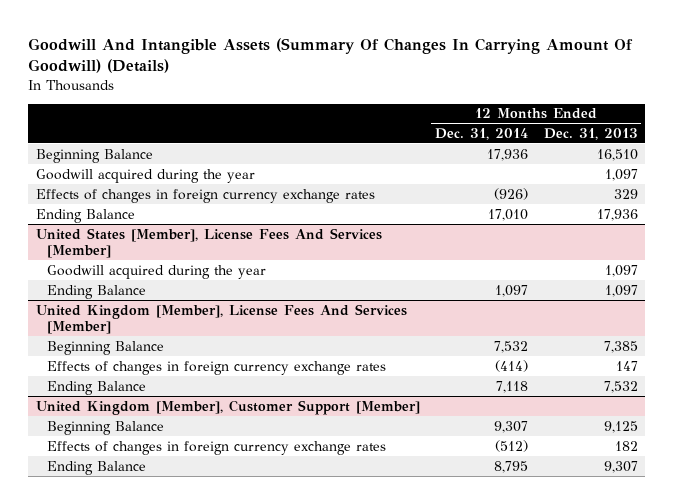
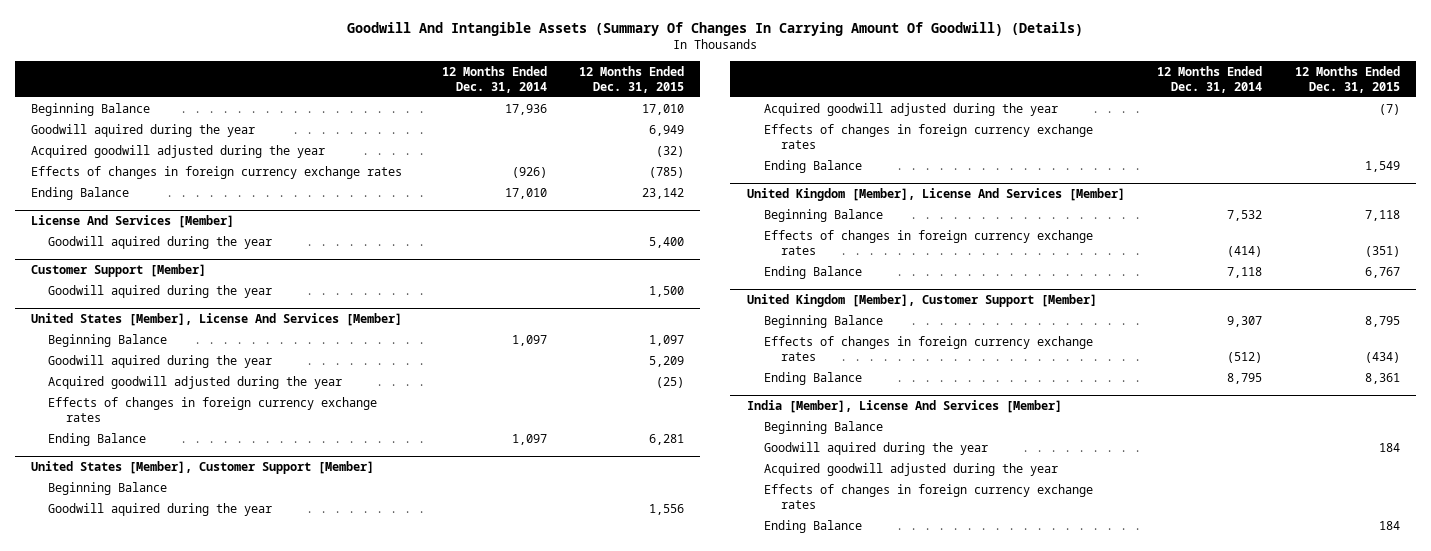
- | 12 Months Ended Dec. 31, 2014 | 12 Months Ended Dec. 31, 2013
+ | 12 Months Ended Dec. 31, 2014 | 12 Months Ended Dec. 31, 2015
- Goodwill acquired during the year | | 1,097
+ Goodwill aquired during the year | | 6,949
+ Acquired goodwill adjusted during the year | | (32)
- United States [Member], License Fees And Services [Member]
- Goodwill acquired during the year | | 1,097
+ License And Services [Member]
+ Goodwill aquired during the year | | 5,400
+ Customer Support [Member]
+ Goodwill aquired during the year | | 1,500
+ United States [Member], License And Services [Member]
+ Beginning Balance | 1,097 | 1,097
+ Goodwill aquired during the year | | 5,209
+ Acquired goodwill adjusted during the year | | (25)
+ Effects of changes in foreign currency exchange rates
- United Kingdom [Member], License Fees And Services [Member]
+ United States [Member], Customer Support [Member]
+ Beginning Balance
+ Goodwill aquired during the year | | 1,556
+ Acquired goodwill adjusted during the year | | (7)
+ Effects of changes in foreign currency exchange rates
+ Ending Balance | | 1,549
+ United Kingdom [Member], License And Services [Member]
+ India [Member], License And Services [Member]
+ Beginning Balance
+ Goodwill aquired during the year | | 184
+ Acquired goodwill adjusted during the year
+ Effects of changes in foreign currency exchange rates
+ Ending Balance | | 184

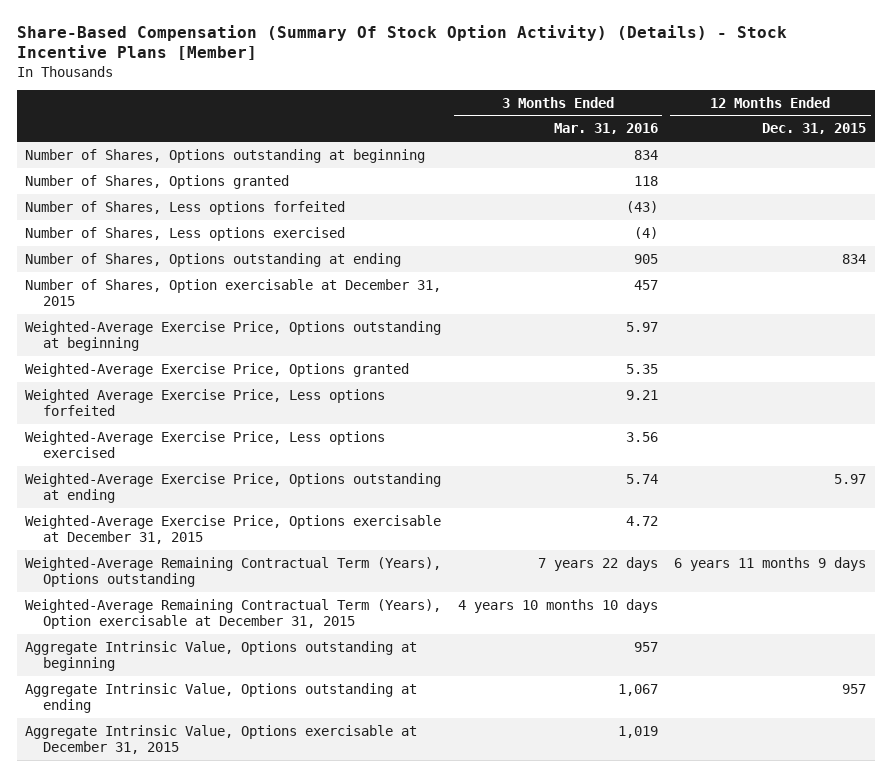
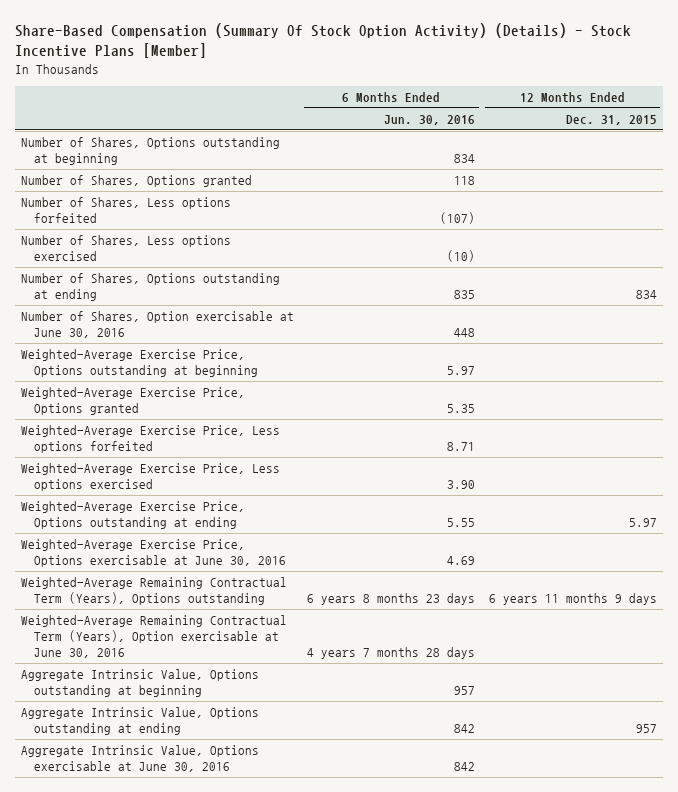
- | 3 Months Ended Mar. 31, 2016 | 12 Months Ended Dec. 31, 2015
+ | 6 Months Ended Jun. 30, 2016 | 12 Months Ended Dec. 31, 2015
- Number of Shares, Option exercisable at December 31, 2015 | 457 |
+ Number of Shares, Option exercisable at June 30, 2016 | 448 |
- Weighted Average Exercise Price, Less options forfeited | 9.21 |
+ Weighted-Average Exercise Price, Less options forfeited | 8.71 |
- Weighted-Average Exercise Price, Options exercisable at December 31, 2015 | 4.72 |
+ Weighted-Average Exercise Price, Options exercisable at June 30, 2016 | 4.69 |
- Weighted-Average Remaining Contractual Term (Years), Option exercisable at December 31, 2015 | 4 years 10 months 10 days |
+ Weighted-Average Remaining Contractual Term (Years), Option exercisable at June 30, 2016 | 4 years 7 months 28 days |
- Aggregate Intrinsic Value, Options exercisable at December 31, 2015 | 1,019 |
+ Aggregate Intrinsic Value, Options exercisable at June 30, 2016 | 842 |

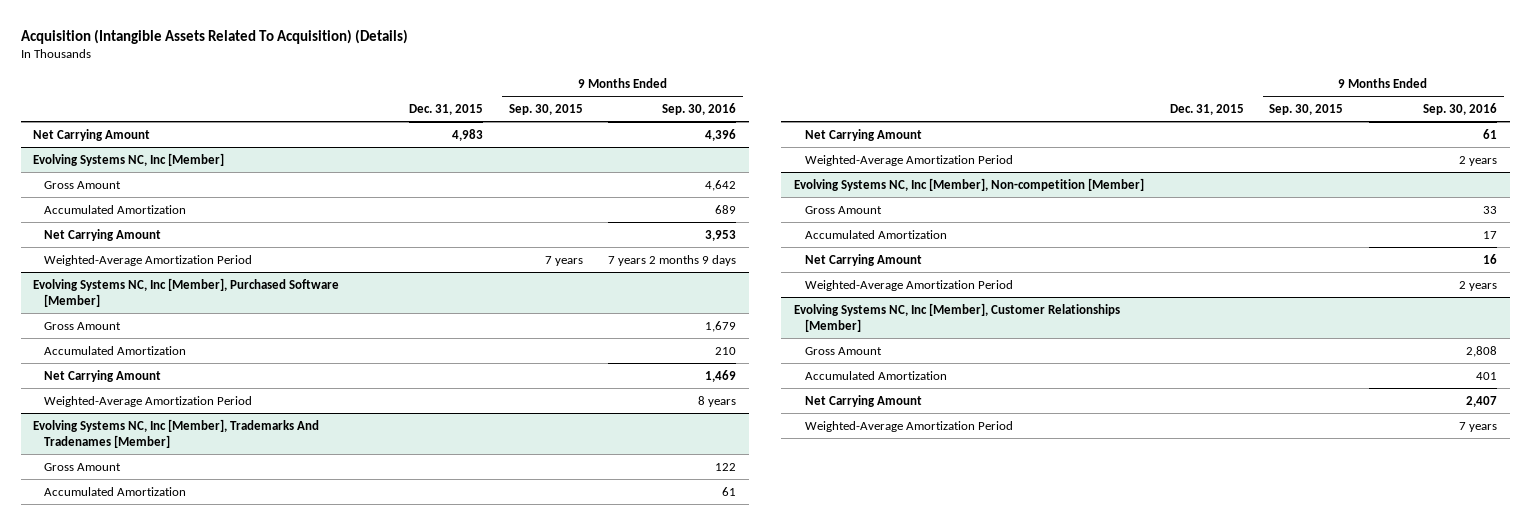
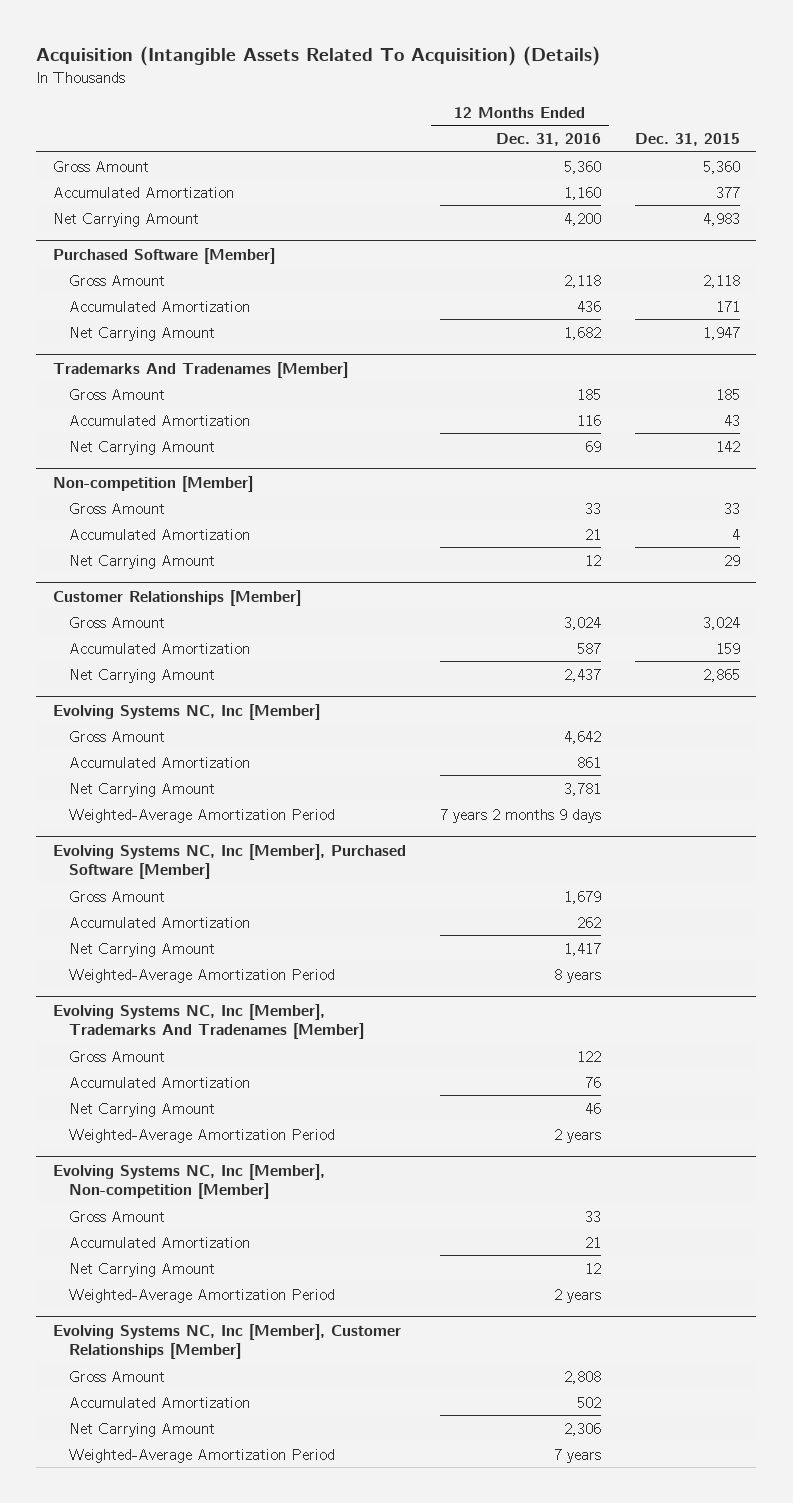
- | Dec. 31, 2015 | 9 Months Ended Sep. 30, 2015 | 9 Months Ended Sep. 30, 2016
+ | 12 Months Ended Dec. 31, 2016 | Dec. 31, 2015
+ Gross Amount | 5,360 | 5,360
+ Accumulated Amortization | 1,160 | 377
+ Purchased Software [Member]
+ Gross Amount | 2,118 | 2,118
+ Accumulated Amortization | 436 | 171
+ Net Carrying Amount | 1,682 | 1,947
+ Trademarks And Tradenames [Member]
+ Gross Amount | 185 | 185
+ Accumulated Amortization | 116 | 43
+ Net Carrying Amount | 69 | 142
+ Non-competition [Member]
+ Gross Amount | 33 | 33
+ Accumulated Amortization | 21 | 4
+ Net Carrying Amount | 12 | 29
+ Customer Relationships [Member]
+ Gross Amount | 3,024 | 3,024
+ Accumulated Amortization | 587 | 159
+ Net Carrying Amount | 2,437 | 2,865

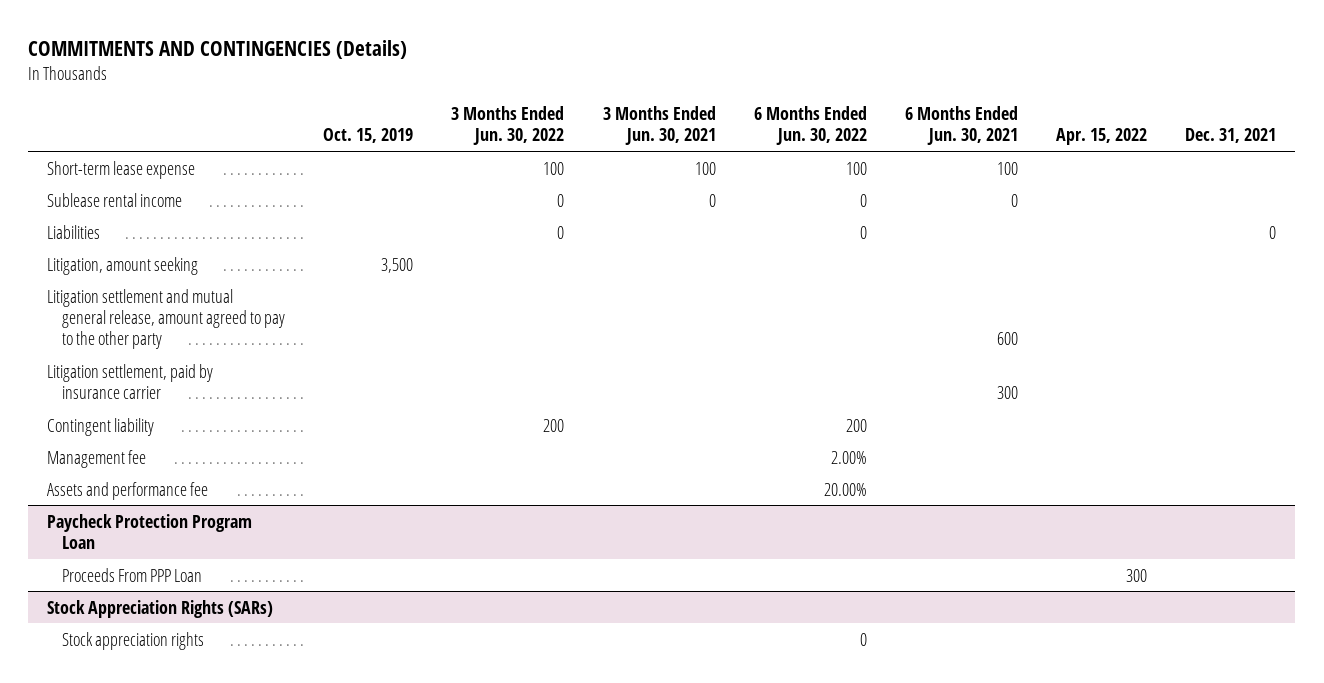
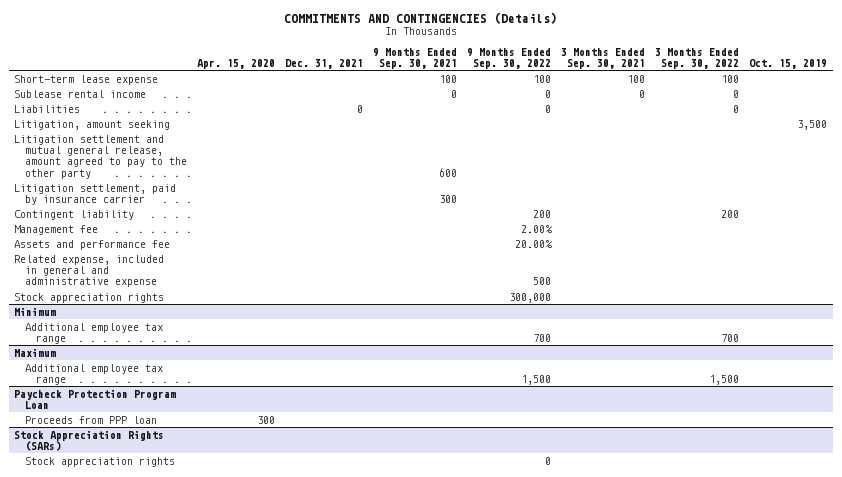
- | Oct. 15, 2019 | 3 Months Ended Jun. 30, 2022 | 3 Months Ended Jun. 30, 2021 | 6 Months Ended Jun. 30, 2022 | 6 Months Ended Jun. 30, 2021 | Apr. 15, 2022 | Dec. 31, 2021
+ | Apr. 15, 2020 | Dec. 31, 2021 | 9 Months Ended Sep. 30, 2021 | 9 Months Ended Sep. 30, 2022 | 3 Months Ended Sep. 30, 2021 | 3 Months Ended Sep. 30, 2022 | Oct. 15, 2019
+ Related expense, included in general and administrative expense | | | | 500 | | |
+ Stock appreciation rights | | | | 300,000 | | |
+ Minimum
+ Additional employee tax range | | | | 700 | | 700 |
+ Maximum
+ Additional employee tax range | | | | 1,500 | | 1,500 |
@ Paycheck Protection Program Loan
- Proceeds From PPP Loan | | | | | | 300 |
+ Proceeds from PPP loan | 300 | | | | | |

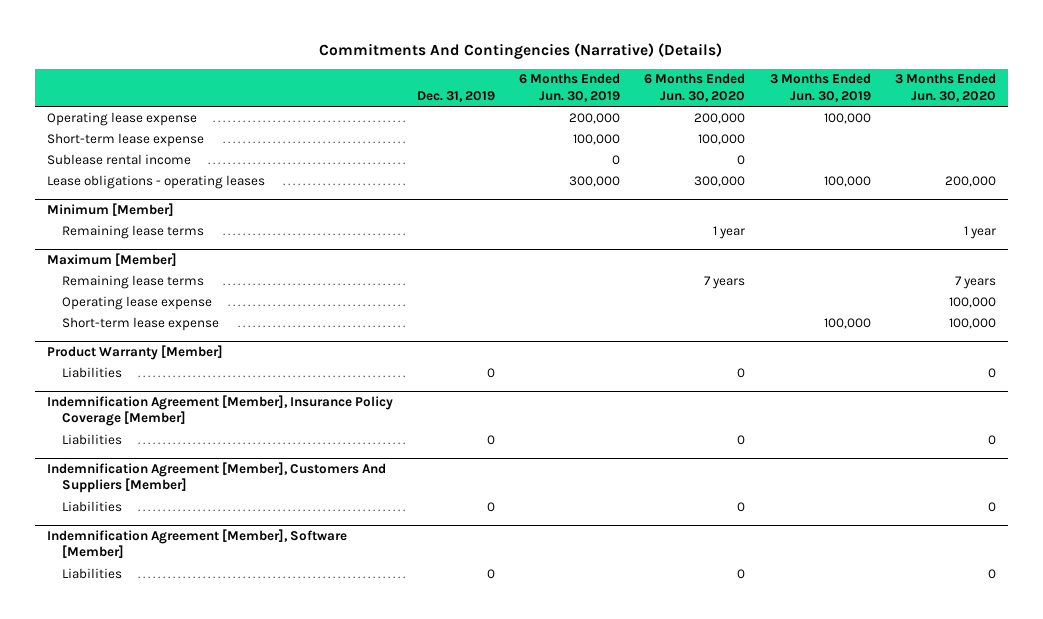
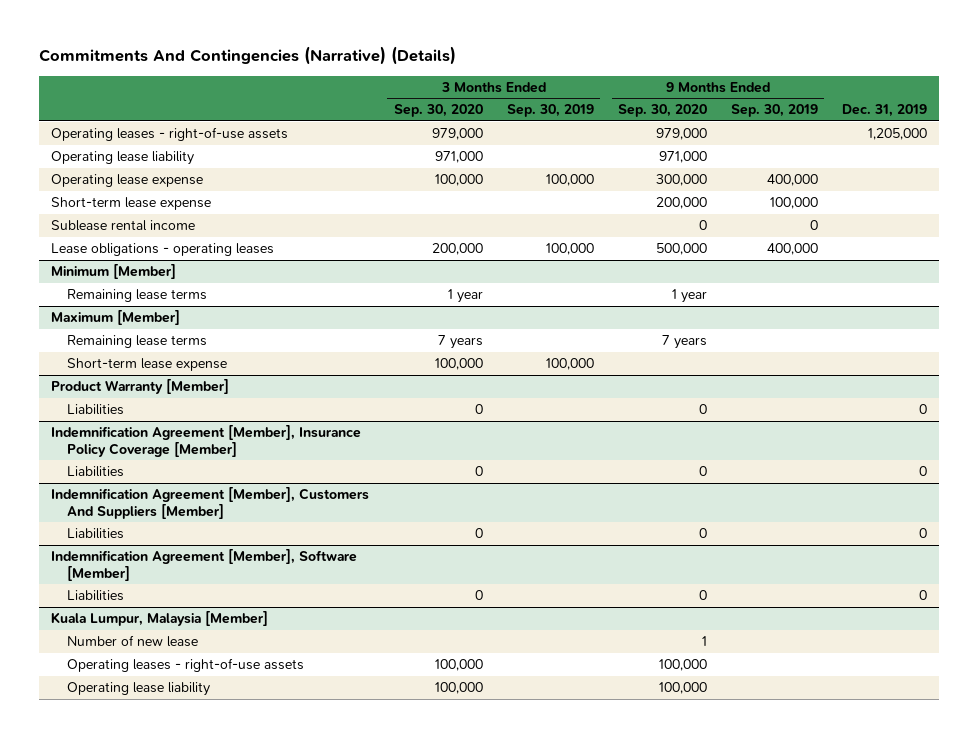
- | Dec. 31, 2019 | 6 Months Ended Jun. 30, 2019 | 6 Months Ended Jun. 30, 2020 | 3 Months Ended Jun. 30, 2019 | 3 Months Ended Jun. 30, 2020
+ | 3 Months Ended Sep. 30, 2020 | 3 Months Ended Sep. 30, 2019 | 9 Months Ended Sep. 30, 2020 | 9 Months Ended Sep. 30, 2019 | Dec. 31, 2019
+ Operating leases - right-of-use assets | 979,000 | | 979,000 | | 1,205,000
+ Operating lease liability | 971,000 | | 971,000 | |
@ Maximum [Member]
- Operating lease expense | | | | | 100,000
+ Kuala Lumpur, Malaysia [Member]
+ Number of new lease | | | 1 | |
+ Operating leases - right-of-use assets | 100,000 | | 100,000 | |
+ Operating lease liability | 100,000 | | 100,000 | |

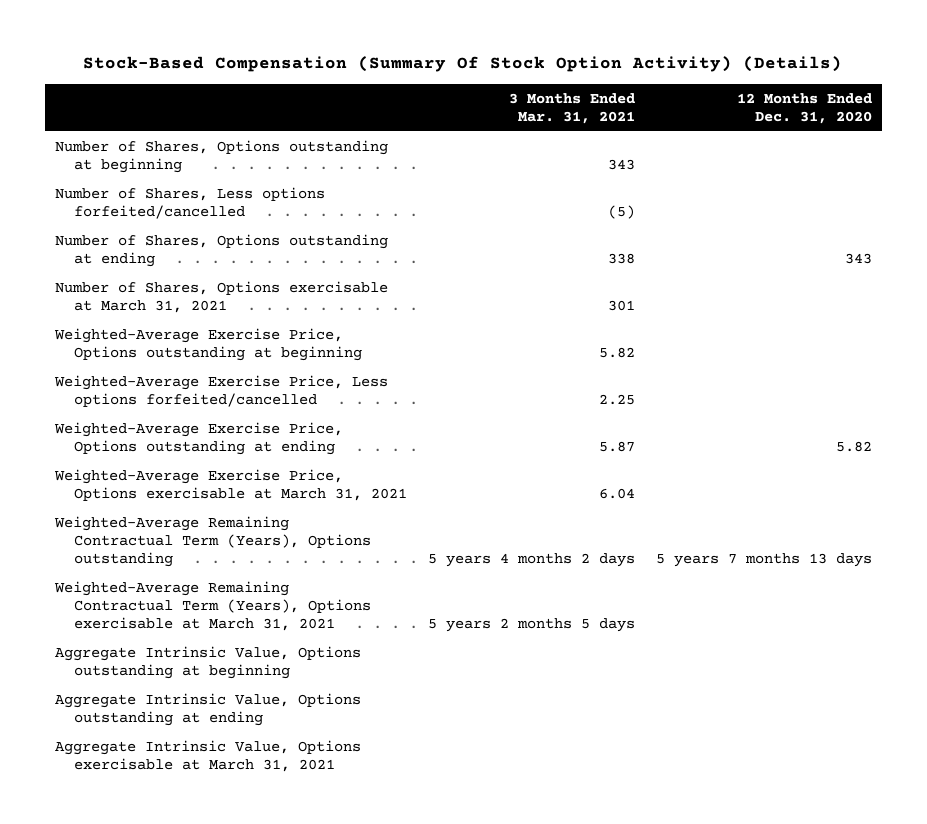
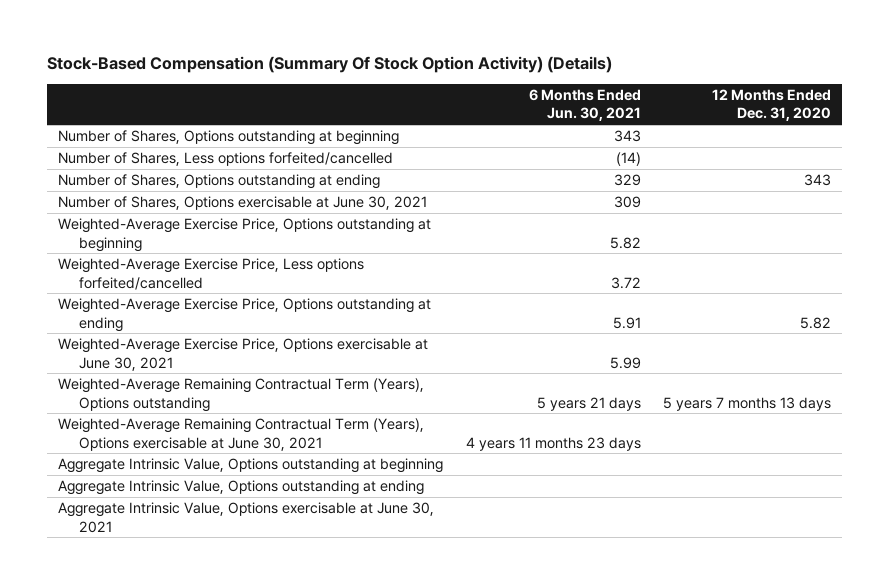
- | 3 Months Ended Mar. 31, 2021 | 12 Months Ended Dec. 31, 2020
+ | 6 Months Ended Jun. 30, 2021 | 12 Months Ended Dec. 31, 2020
- Number of Shares, Options exercisable at March 31, 2021 | 301 |
+ Number of Shares, Options exercisable at June 30, 2021 | 309 |
- Weighted-Average Exercise Price, Options exercisable at March 31, 2021 | 6.04 |
+ Weighted-Average Exercise Price, Options exercisable at June 30, 2021 | 5.99 |
- Weighted-Average Remaining Contractual Term (Years), Options exercisable at March 31, 2021 | 5 years 2 months 5 days |
+ Weighted-Average Remaining Contractual Term (Years), Options exercisable at June 30, 2021 | 4 years 11 months 23 days |
- Aggregate Intrinsic Value, Options exercisable at March 31, 2021
+ Aggregate Intrinsic Value, Options exercisable at June 30, 2021

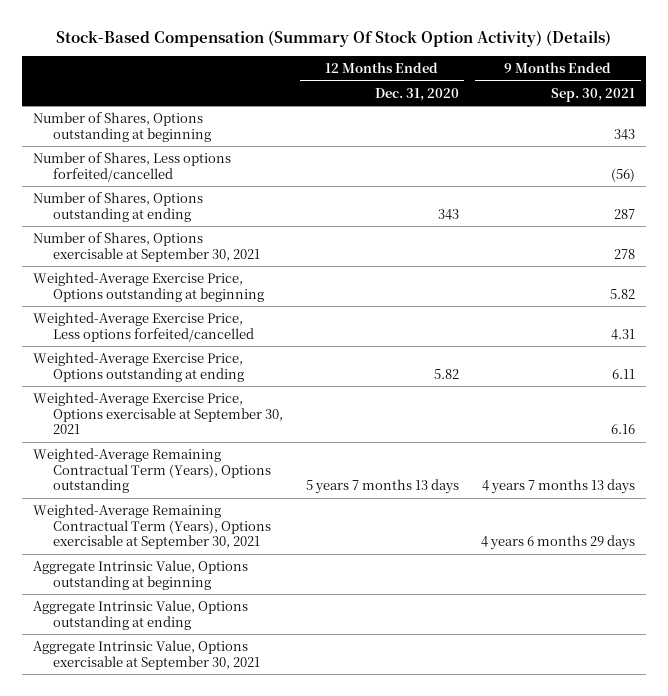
- | 6 Months Ended Jun. 30, 2021 | 12 Months Ended Dec. 31, 2020
+ | 12 Months Ended Dec. 31, 2020 | 9 Months Ended Sep. 30, 2021
- Number of Shares, Options exercisable at June 30, 2021 | 309 |
+ Number of Shares, Options exercisable at September 30, 2021 | | 278
- Weighted-Average Exercise Price, Options exercisable at June 30, 2021 | 5.99 |
+ Weighted-Average Exercise Price, Options exercisable at September 30, 2021 | | 6.16
- Weighted-Average Remaining Contractual Term (Years), Options exercisable at June 30, 2021 | 4 years 11 months 23 days |
+ Weighted-Average Remaining Contractual Term (Years), Options exercisable at September 30, 2021 | | 4 years 6 months 29 days
- Aggregate Intrinsic Value, Options exercisable at June 30, 2021
+ Aggregate Intrinsic Value, Options exercisable at September 30, 2021

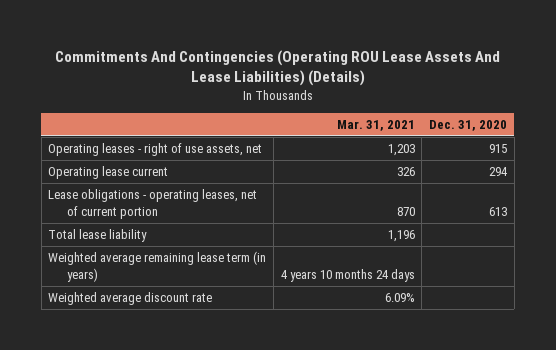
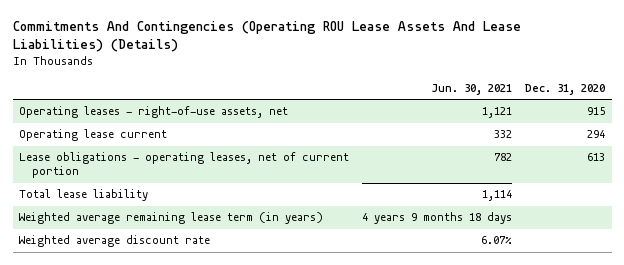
- | Mar. 31, 2021 | Dec. 31, 2020
+ | Jun. 30, 2021 | Dec. 31, 2020
- Operating leases - right of use assets, net | 1,203 | 915
+ Operating leases - right-of-use assets, net | 1,121 | 915

